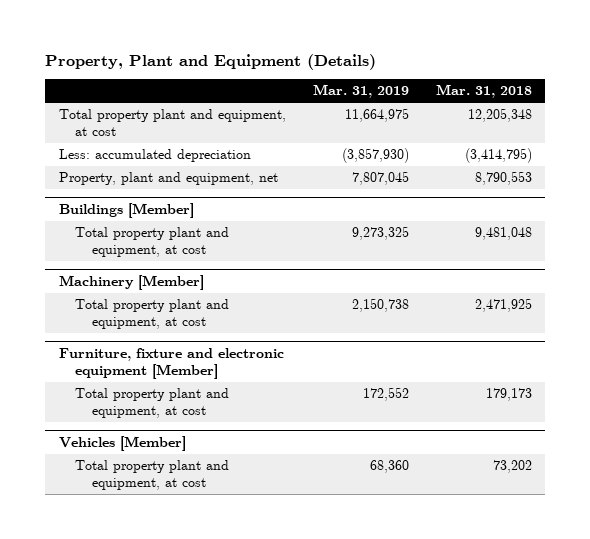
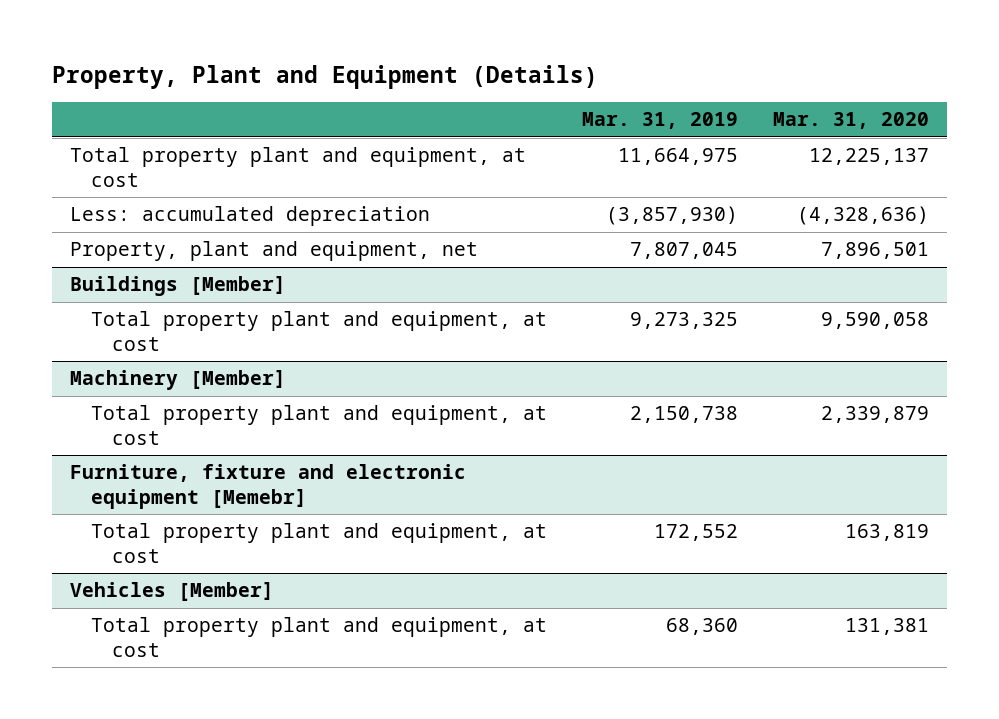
- | Mar. 31, 2019 | Mar. 31, 2018
+ | Mar. 31, 2019 | Mar. 31, 2020
- Furniture, fixture and electronic equipment [Member]
+ Furniture, fixture and electronic equipment [Memebr]

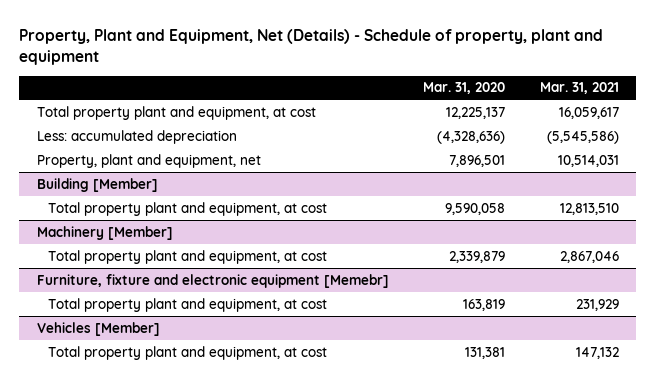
- Property, Plant and Equipment (Details)
+ Property, Plant and Equipment, Net (Details) - Schedule of property, plant and equipment
- | Mar. 31, 2019 | Mar. 31, 2020
+ | Mar. 31, 2020 | Mar. 31, 2021
- Buildings [Member]
+ Building [Member]

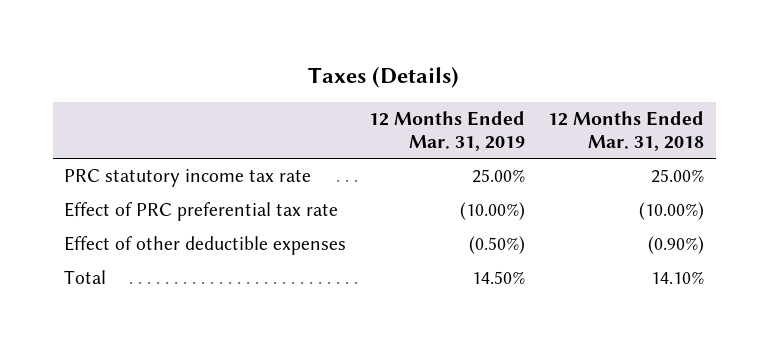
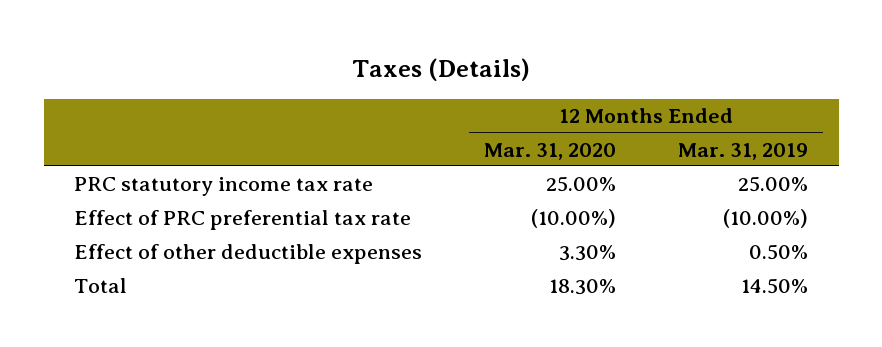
- | 12 Months Ended Mar. 31, 2019 | 12 Months Ended Mar. 31, 2018
+ | 12 Months Ended Mar. 31, 2020 | 12 Months Ended Mar. 31, 2019
- Effect of other deductible expenses | (0.50%) | (0.90%)
+ Effect of other deductible expenses | 3.30% | 0.50%

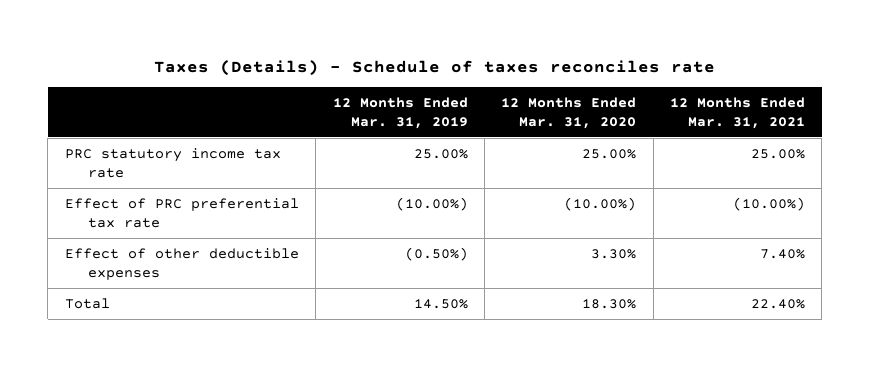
- Taxes (Details)
+ Taxes (Details) - Schedule of taxes reconciles rate
- | 12 Months Ended Mar. 31, 2020 | 12 Months Ended Mar. 31, 2019
+ | 12 Months Ended Mar. 31, 2019 | 12 Months Ended Mar. 31, 2020 | 12 Months Ended Mar. 31, 2021
- Effect of other deductible expenses | 3.30% | 0.50%
+ Effect of other deductible expenses | (0.50%) | 3.30% | 7.40%

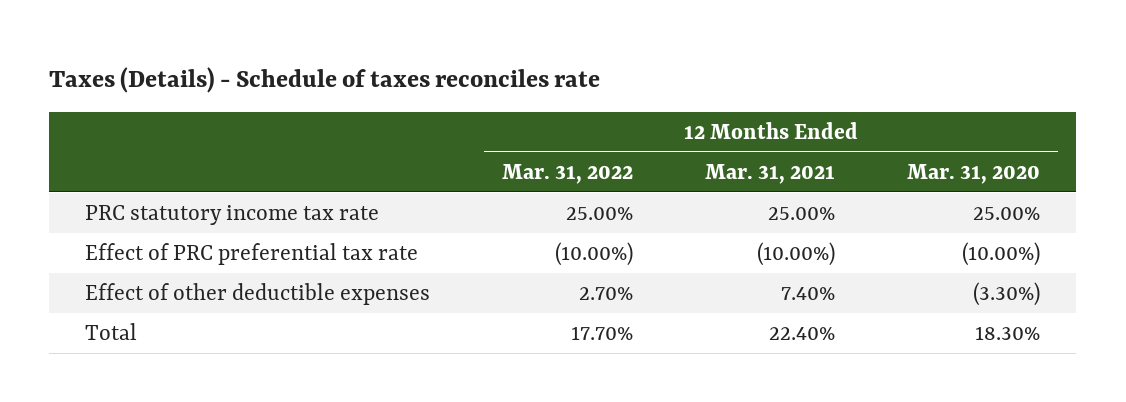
- | 12 Months Ended Mar. 31, 2019 | 12 Months Ended Mar. 31, 2020 | 12 Months Ended Mar. 31, 2021
+ | 12 Months Ended Mar. 31, 2022 | 12 Months Ended Mar. 31, 2021 | 12 Months Ended Mar. 31, 2020
- Effect of other deductible expenses | (0.50%) | 3.30% | 7.40%
+ Effect of other deductible expenses | 2.70% | 7.40% | (3.30%)

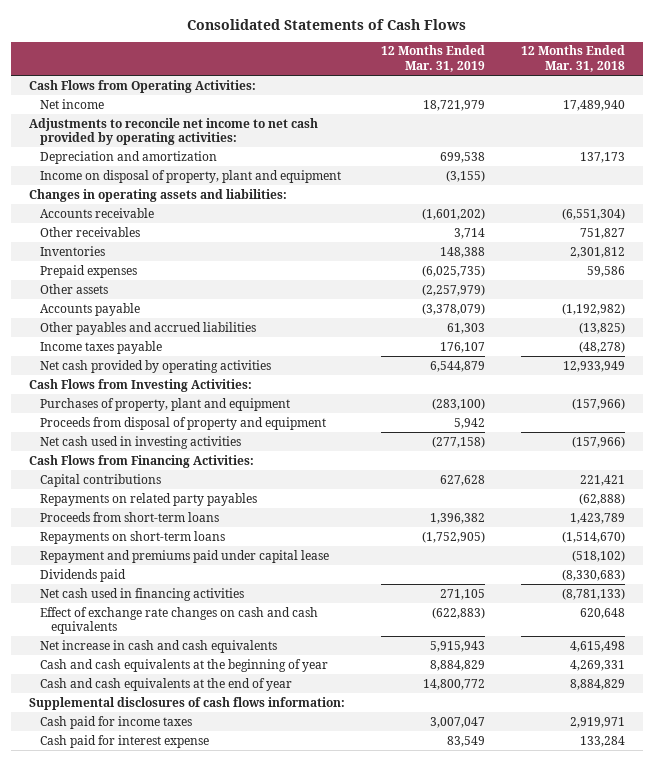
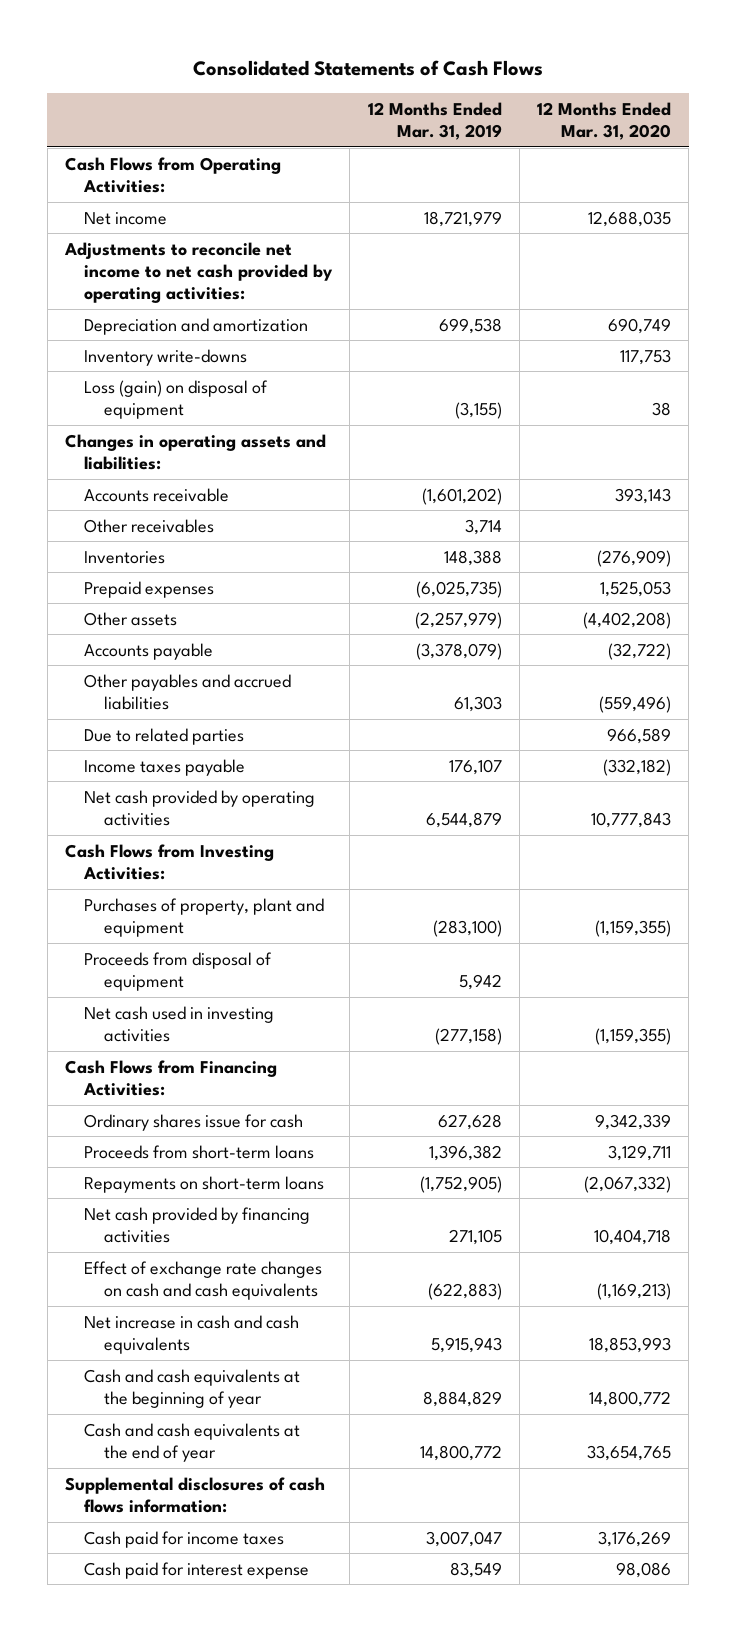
- | 12 Months Ended Mar. 31, 2019 | 12 Months Ended Mar. 31, 2018
+ | 12 Months Ended Mar. 31, 2019 | 12 Months Ended Mar. 31, 2020
- Income on disposal of property, plant and equipment | (3,155) |
+ Inventory write-downs | | 117,753
+ Loss (gain) on disposal of equipment | (3,155) | 38
+ Due to related parties | | 966,589
- Proceeds from disposal of property and equipment | 5,942 |
+ Proceeds from disposal of equipment | 5,942 |
- Capital contributions | 627,628 | 221,421
- Repayments on related party payables | | (62,888)
+ Ordinary shares issue for cash | 627,628 | 9,342,339
- Repayment and premiums paid under capital lease | | (518,102)
- Dividends paid | | (8,330,683)
- Net cash used in financing activities | 271,105 | (8,781,133)
+ Net cash provided by financing activities | 271,105 | 10,404,718

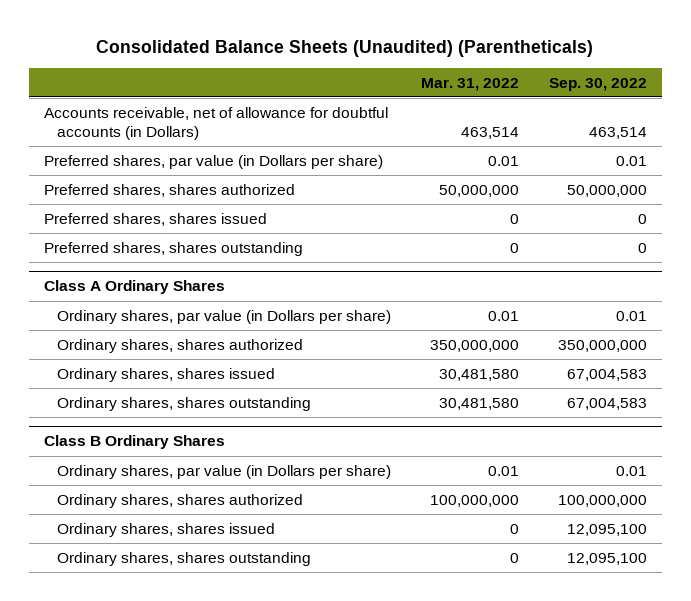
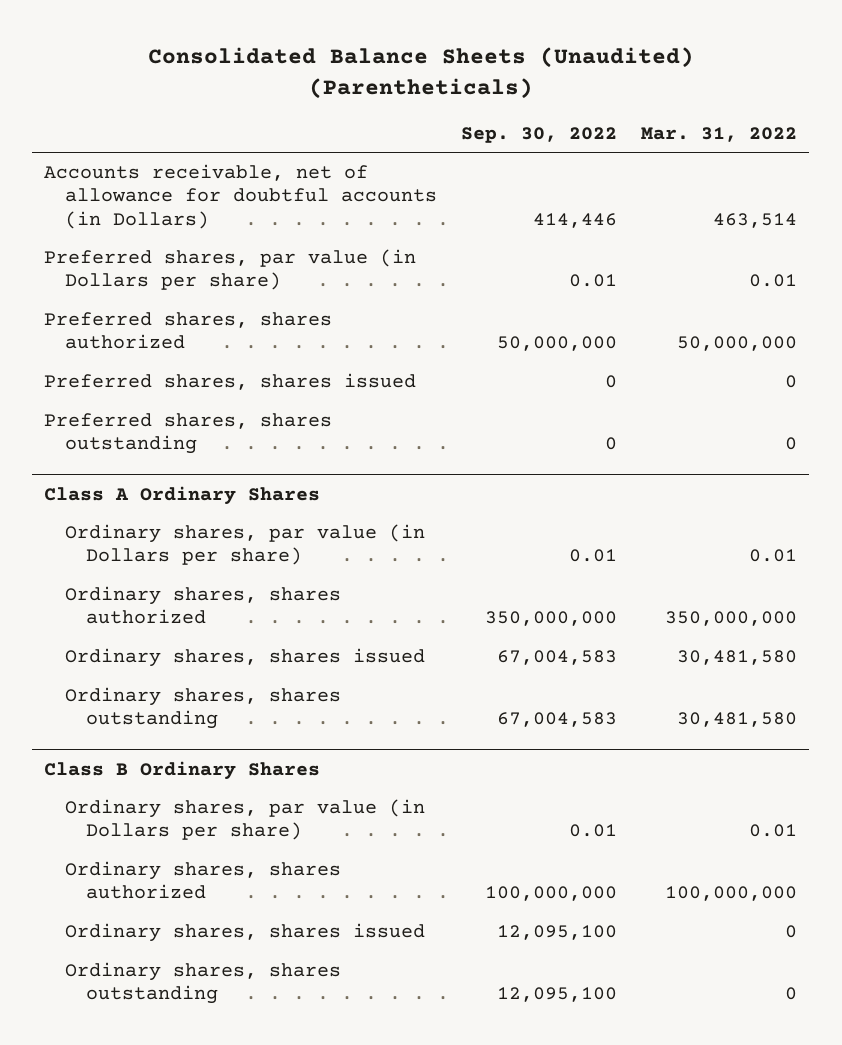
- | Mar. 31, 2022 | Sep. 30, 2022
+ | Sep. 30, 2022 | Mar. 31, 2022
- Accounts receivable, net of allowance for doubtful accounts (in Dollars) | 463,514 | 463,514
+ Accounts receivable, net of allowance for doubtful accounts (in Dollars) | 414,446 | 463,514

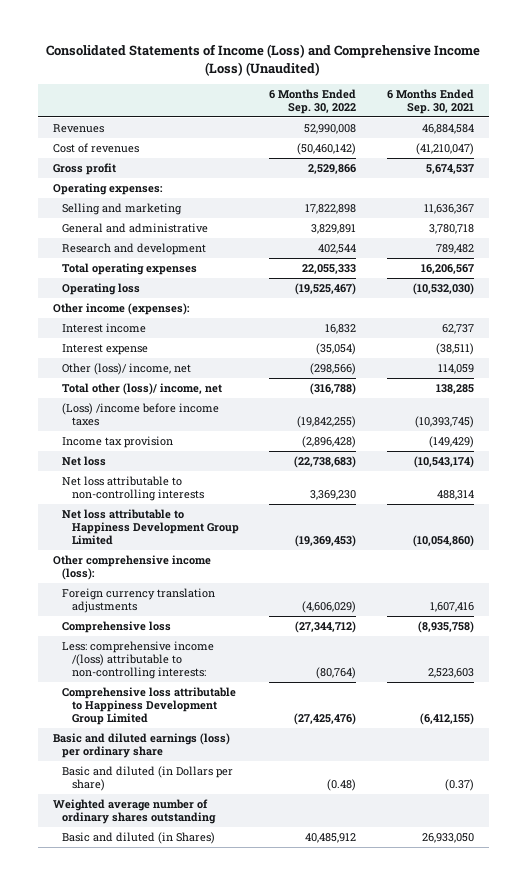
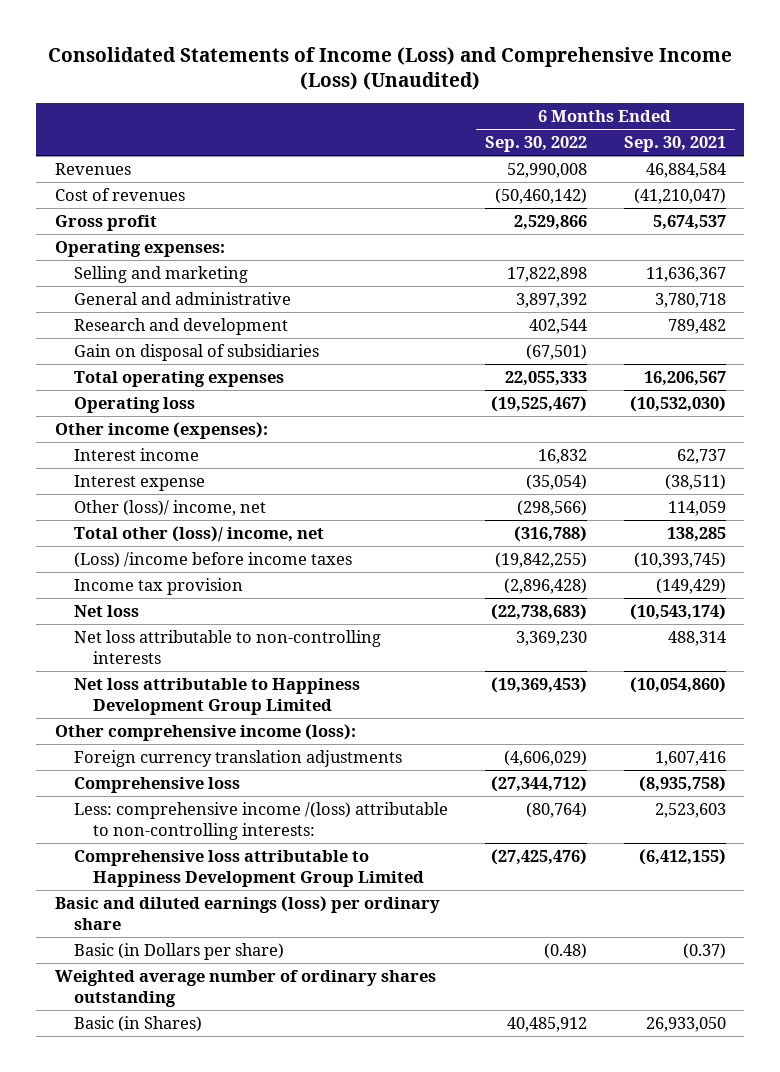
- General and administrative | 3,829,891 | 3,780,718
+ General and administrative | 3,897,392 | 3,780,718
+ Gain on disposal of subsidiaries | (67,501) |
- Basic and diluted (in Dollars per share) | (0.48) | (0.37)
+ Basic (in Dollars per share) | (0.48) | (0.37)
- Basic and diluted (in Shares) | 40,485,912 | 26,933,050
+ Basic (in Shares) | 40,485,912 | 26,933,050

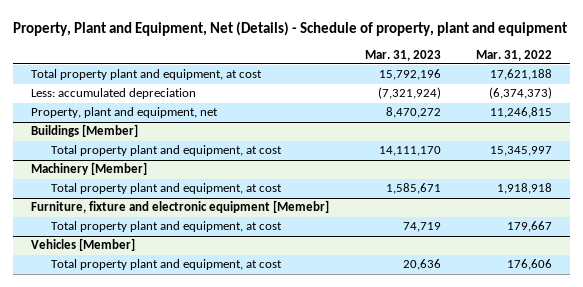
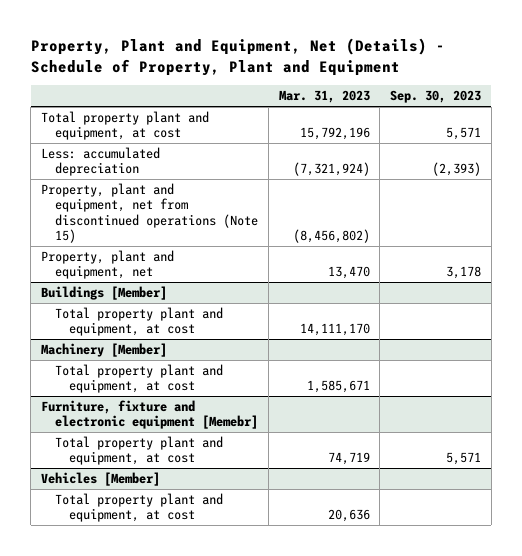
- Property, Plant and Equipment, Net (Details) - Schedule of property, plant and equipment
+ Property, Plant and Equipment, Net (Details) - Schedule of Property, Plant and Equipment
- | Mar. 31, 2023 | Mar. 31, 2022
+ | Mar. 31, 2023 | Sep. 30, 2023
- Property, plant and equipment, net | 8,470,272 | 11,246,815
+ Property, plant and equipment, net from discontinued operations (Note 15) | (8,456,802) |
+ Property, plant and equipment, net | 13,470 | 3,178

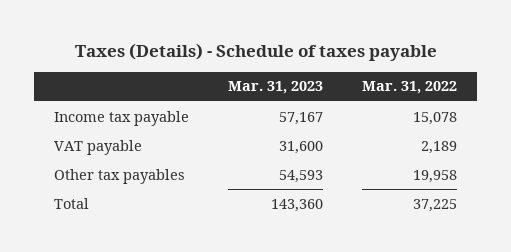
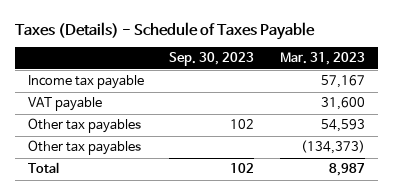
- Taxes (Details) - Schedule of taxes payable
+ Taxes (Details) - Schedule of Taxes Payable
- | Mar. 31, 2023 | Mar. 31, 2022
+ | Sep. 30, 2023 | Mar. 31, 2023
- Total | 143,360 | 37,225
+ Other tax payables | | (134,373)
+ Total | 102 | 8,987

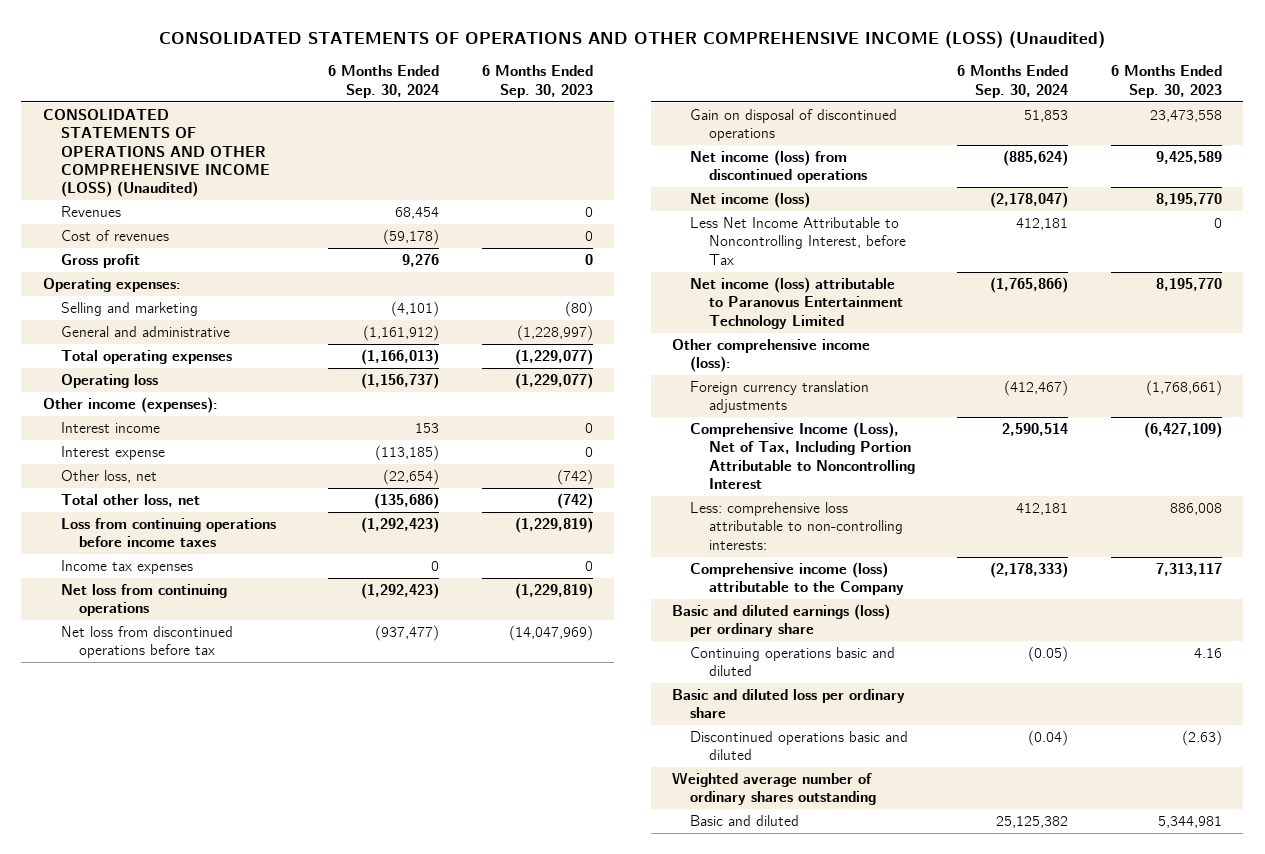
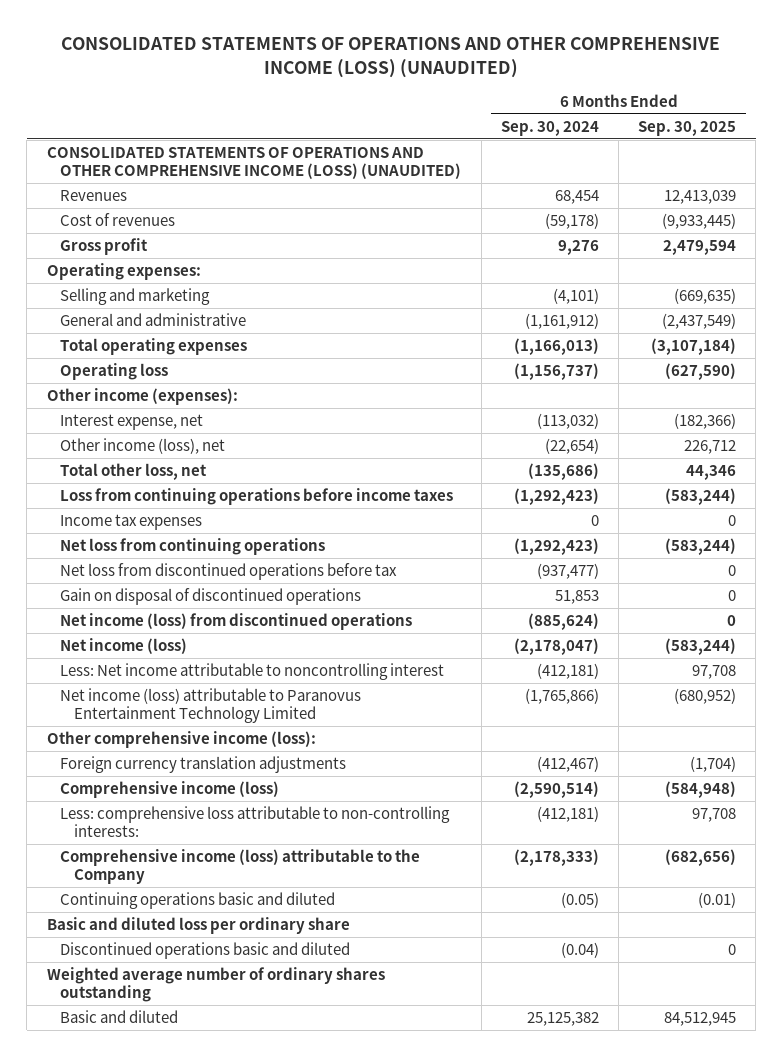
- CONSOLIDATED STATEMENTS OF OPERATIONS AND OTHER COMPREHENSIVE INCOME (LOSS) (Unaudited)
+ CONSOLIDATED STATEMENTS OF OPERATIONS AND OTHER COMPREHENSIVE INCOME (LOSS) (UNAUDITED)
- | 6 Months Ended Sep. 30, 2024 | 6 Months Ended Sep. 30, 2023
+ | 6 Months Ended Sep. 30, 2024 | 6 Months Ended Sep. 30, 2025
- CONSOLIDATED STATEMENTS OF OPERATIONS AND OTHER COMPREHENSIVE INCOME (LOSS) (Unaudited)
+ CONSOLIDATED STATEMENTS OF OPERATIONS AND OTHER COMPREHENSIVE INCOME (LOSS) (UNAUDITED)
- Interest income | 153 | 0
- Interest expense | (113,185) | 0
- Other loss, net | (22,654) | (742)
+ Interest expense, net | (113,032) | (182,366)
+ Other income (loss), net | (22,654) | 226,712
- Less Net Income Attributable to Noncontrolling Interest, before Tax | 412,181 | 0
+ Less: Net income attributable to noncontrolling interest | (412,181) | 97,708
- Comprehensive Income (Loss), Net of Tax, Including Portion Attributable to Noncontrolling Interest | 2,590,514 | (6,427,109)
- Less: comprehensive loss attributable to non-controlling interests: | 412,181 | 886,008
+ Comprehensive income (loss) | (2,590,514) | (584,948)
+ Less: comprehensive loss attributable to non-controlling interests: | (412,181) | 97,708
- Basic and diluted earnings (loss) per ordinary share

